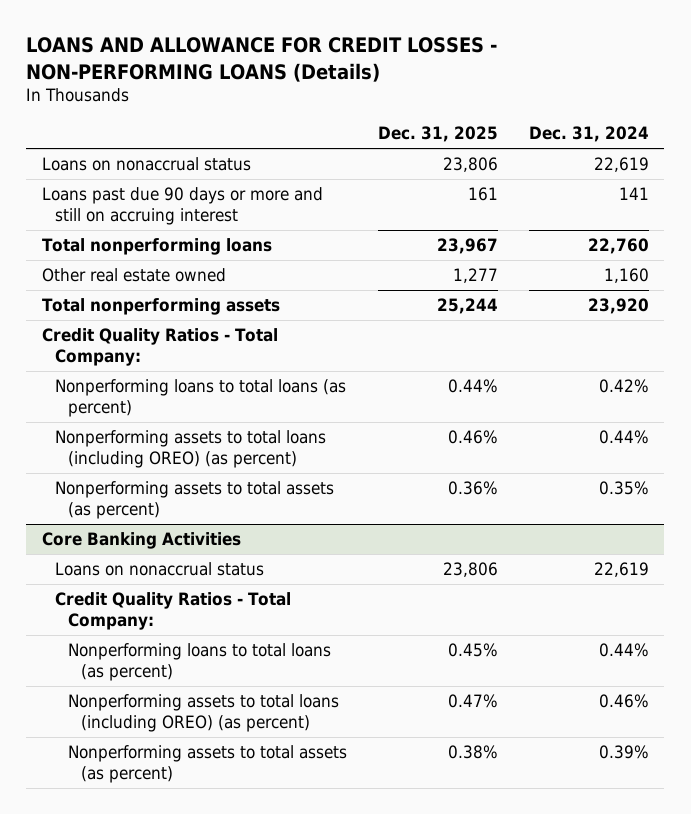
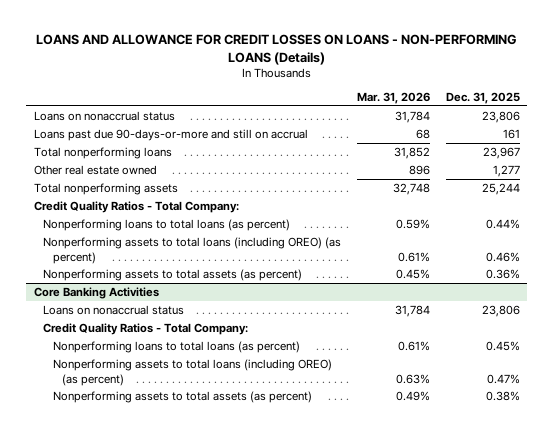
- LOANS AND ALLOWANCE FOR CREDIT LOSSES - NON-PERFORMING LOANS (Details)
+ LOANS AND ALLOWANCE FOR CREDIT LOSSES ON LOANS - NON-PERFORMING LOANS (Details)
- | Dec. 31, 2025 | Dec. 31, 2024
+ | Mar. 31, 2026 | Dec. 31, 2025
- Loans past due 90 days or more and still on accruing interest | 161 | 141
+ Loans past due 90-days-or-more and still on accrual | 68 | 161

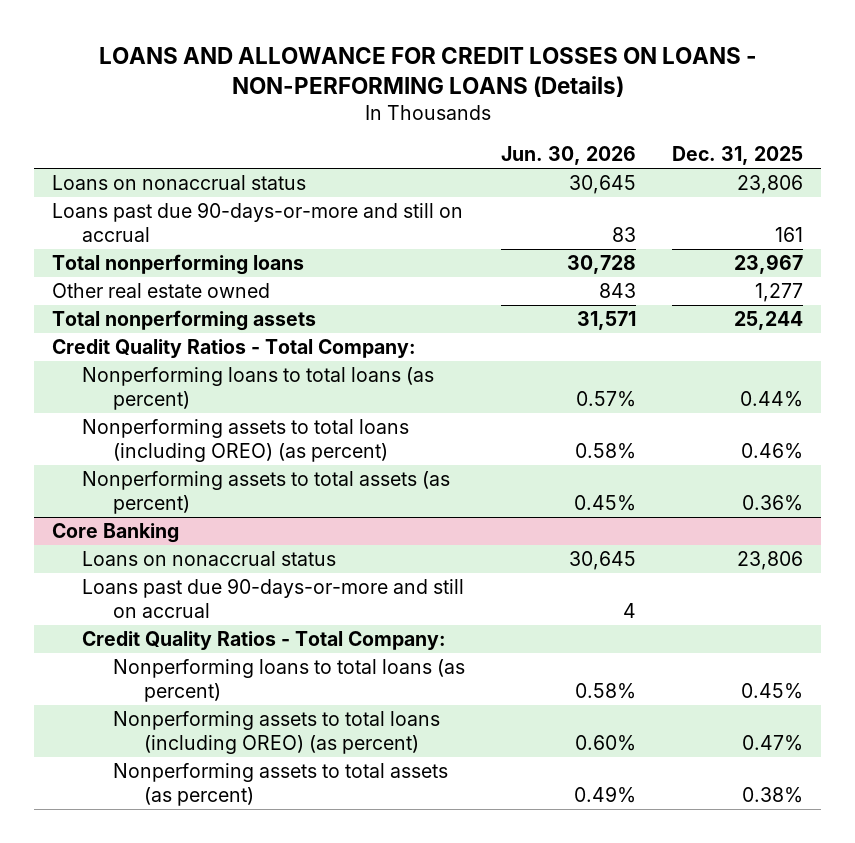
- | Mar. 31, 2026 | Dec. 31, 2025
+ | Jun. 30, 2026 | Dec. 31, 2025
- Core Banking Activities
+ Core Banking
+ Loans past due 90-days-or-more and still on accrual | 4 |

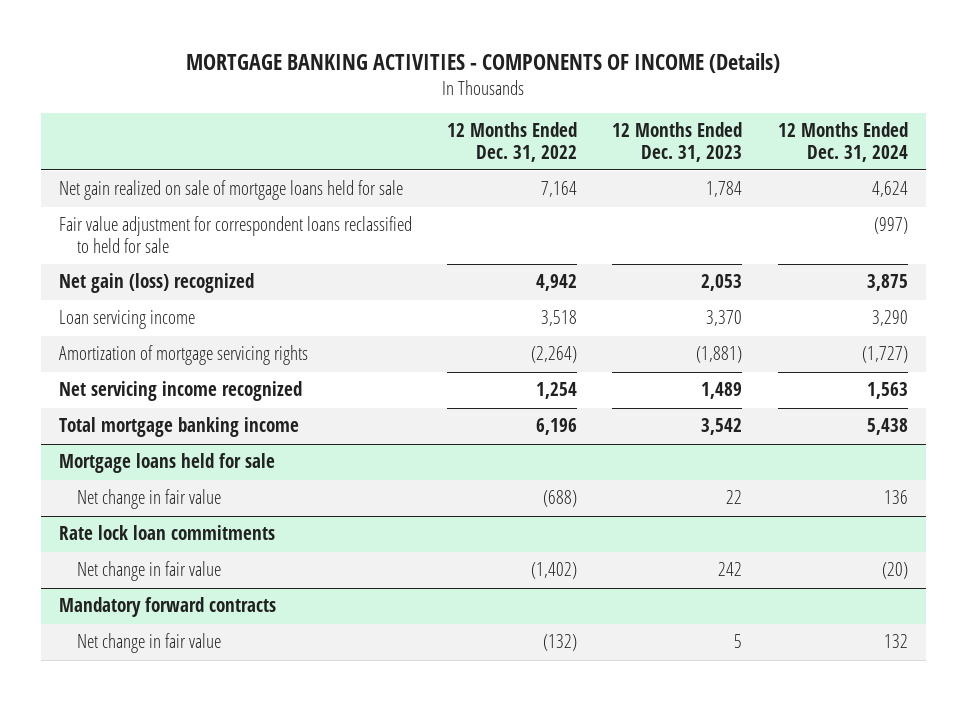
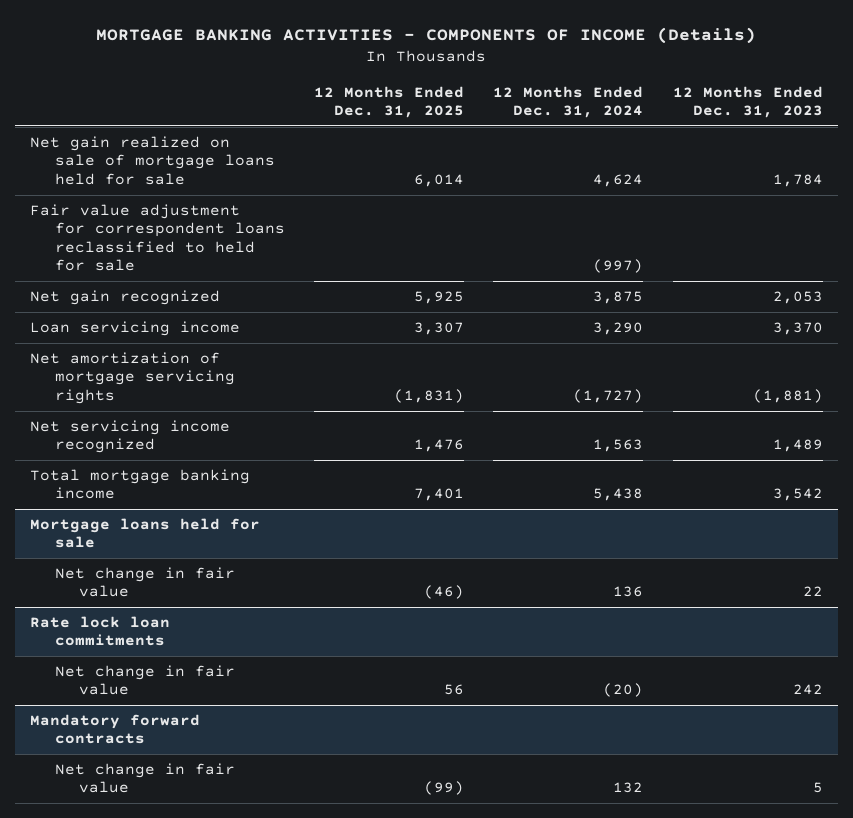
- | 12 Months Ended Dec. 31, 2022 | 12 Months Ended Dec. 31, 2023 | 12 Months Ended Dec. 31, 2024
+ | 12 Months Ended Dec. 31, 2025 | 12 Months Ended Dec. 31, 2024 | 12 Months Ended Dec. 31, 2023
- Net gain (loss) recognized | 4,942 | 2,053 | 3,875
+ Net gain recognized | 5,925 | 3,875 | 2,053
- Amortization of mortgage servicing rights | (2,264) | (1,881) | (1,727)
+ Net amortization of mortgage servicing rights | (1,831) | (1,727) | (1,881)

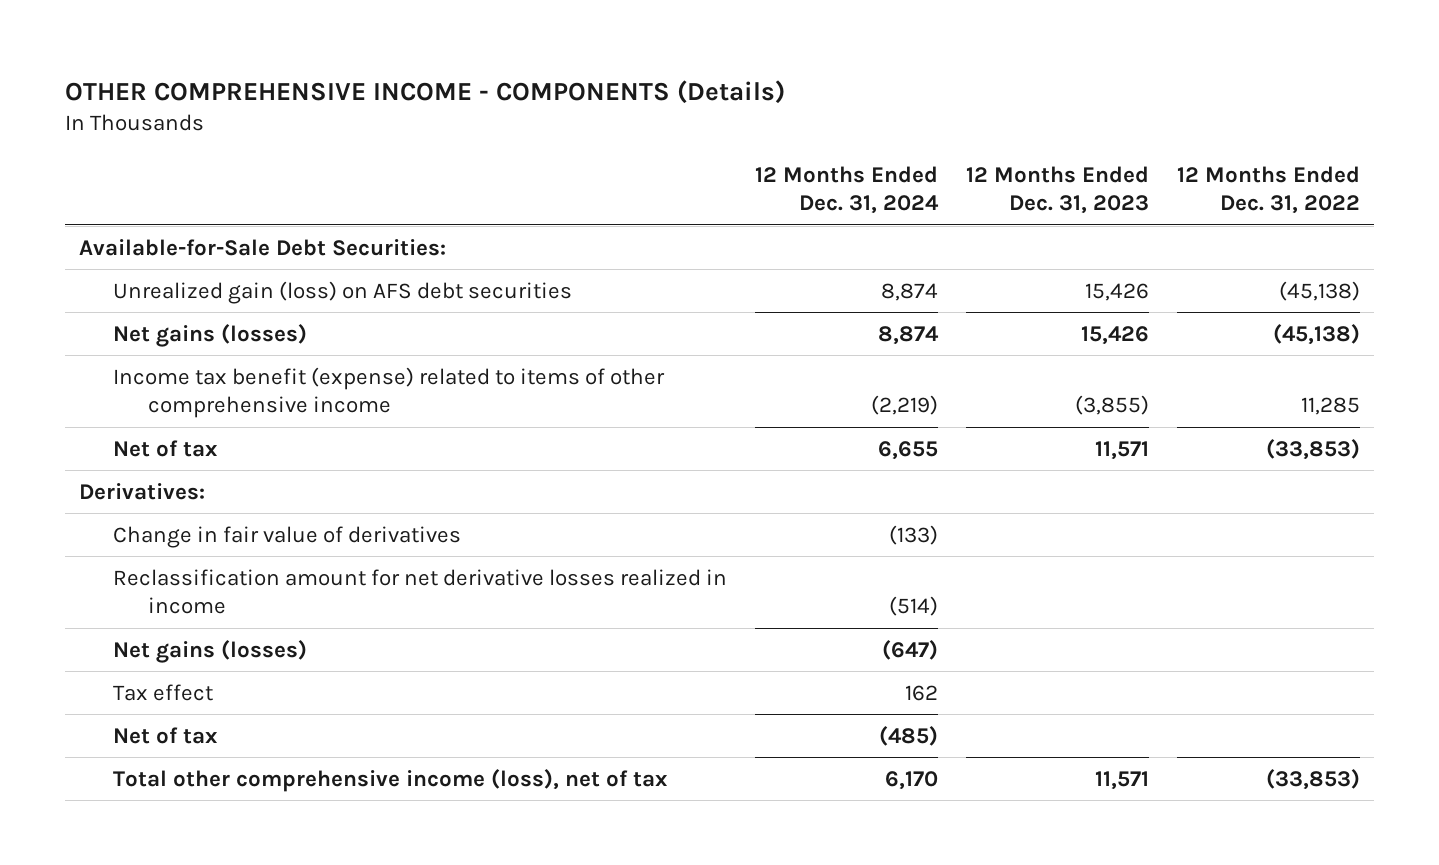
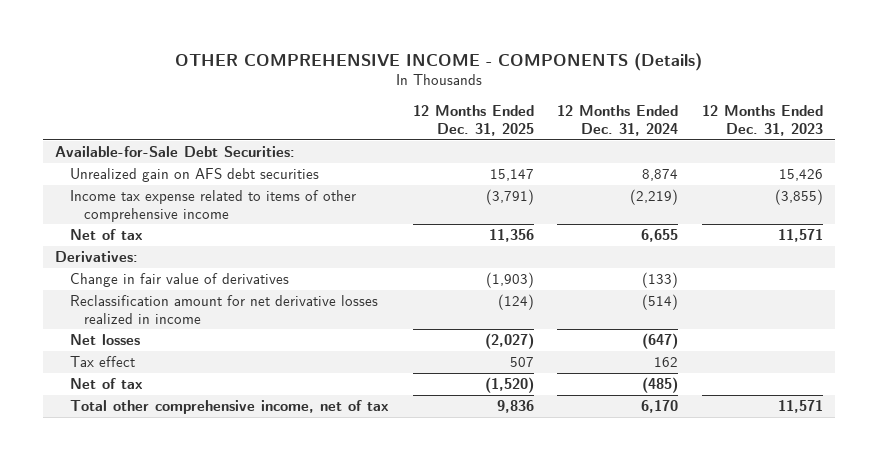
- | 12 Months Ended Dec. 31, 2024 | 12 Months Ended Dec. 31, 2023 | 12 Months Ended Dec. 31, 2022
+ | 12 Months Ended Dec. 31, 2025 | 12 Months Ended Dec. 31, 2024 | 12 Months Ended Dec. 31, 2023
- Unrealized gain (loss) on AFS debt securities | 8,874 | 15,426 | (45,138)
- Net gains (losses) | 8,874 | 15,426 | (45,138)
- Income tax benefit (expense) related to items of other comprehensive income | (2,219) | (3,855) | 11,285
+ Unrealized gain on AFS debt securities | 15,147 | 8,874 | 15,426
+ Income tax expense related to items of other comprehensive income | (3,791) | (2,219) | (3,855)
- Net gains (losses) | (647) | |
+ Net losses | (2,027) | (647) |
- Total other comprehensive income (loss), net of tax | 6,170 | 11,571 | (33,853)
+ Total other comprehensive income, net of tax | 9,836 | 6,170 | 11,571

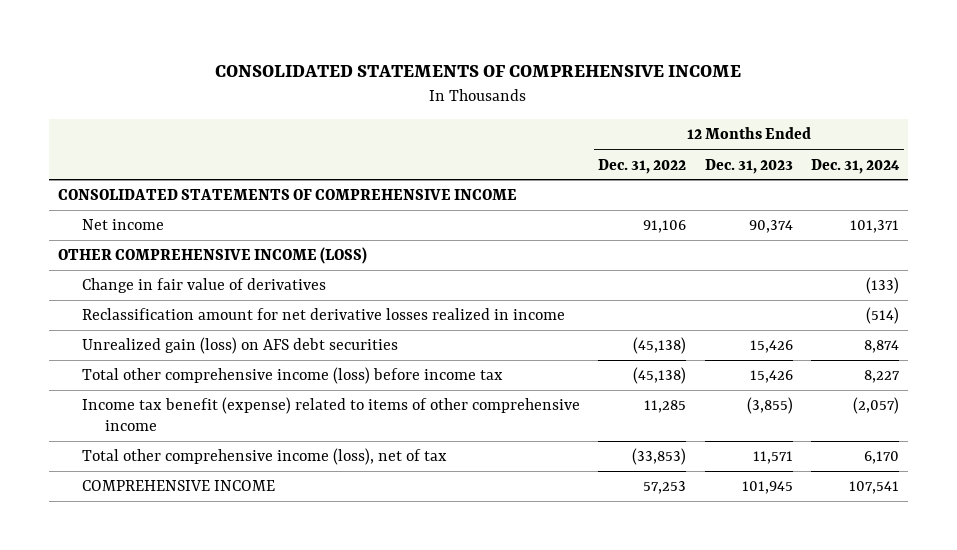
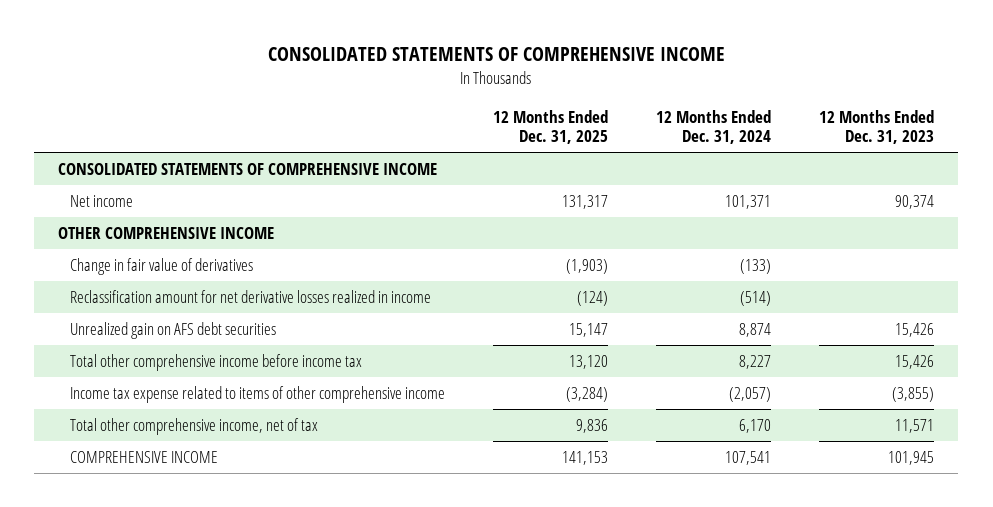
- | 12 Months Ended Dec. 31, 2022 | 12 Months Ended Dec. 31, 2023 | 12 Months Ended Dec. 31, 2024
+ | 12 Months Ended Dec. 31, 2025 | 12 Months Ended Dec. 31, 2024 | 12 Months Ended Dec. 31, 2023
- OTHER COMPREHENSIVE INCOME (LOSS)
+ OTHER COMPREHENSIVE INCOME
- Unrealized gain (loss) on AFS debt securities | (45,138) | 15,426 | 8,874
- Total other comprehensive income (loss) before income tax | (45,138) | 15,426 | 8,227
- Income tax benefit (expense) related to items of other comprehensive income | 11,285 | (3,855) | (2,057)
- Total other comprehensive income (loss), net of tax | (33,853) | 11,571 | 6,170
+ Unrealized gain on AFS debt securities | 15,147 | 8,874 | 15,426
+ Total other comprehensive income before income tax | 13,120 | 8,227 | 15,426
+ Income tax expense related to items of other comprehensive income | (3,284) | (2,057) | (3,855)
+ Total other comprehensive income, net of tax | 9,836 | 6,170 | 11,571

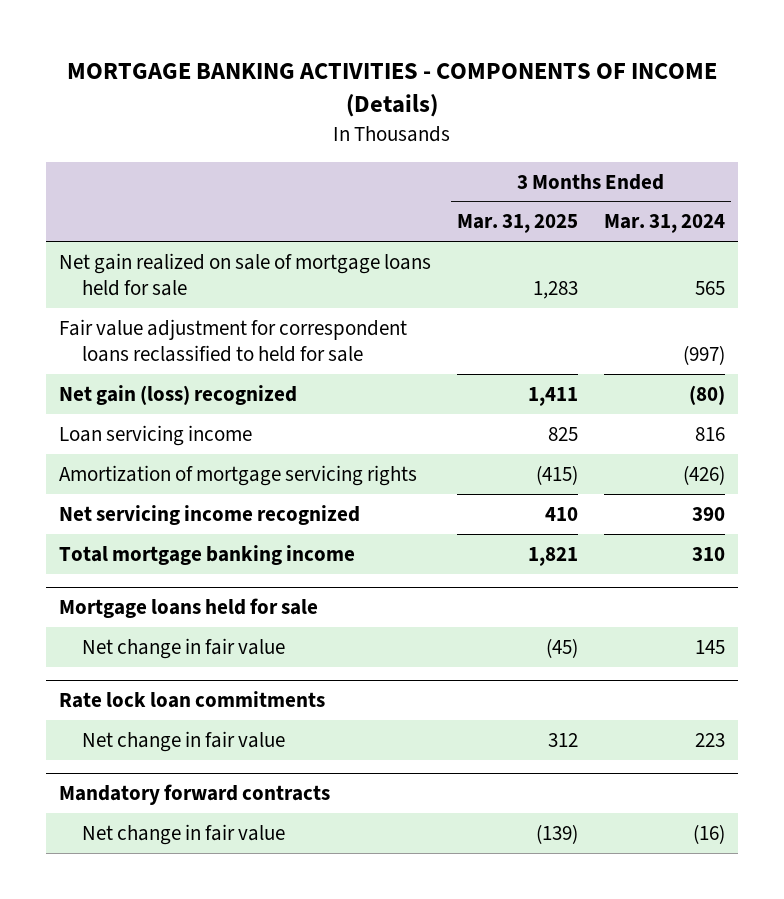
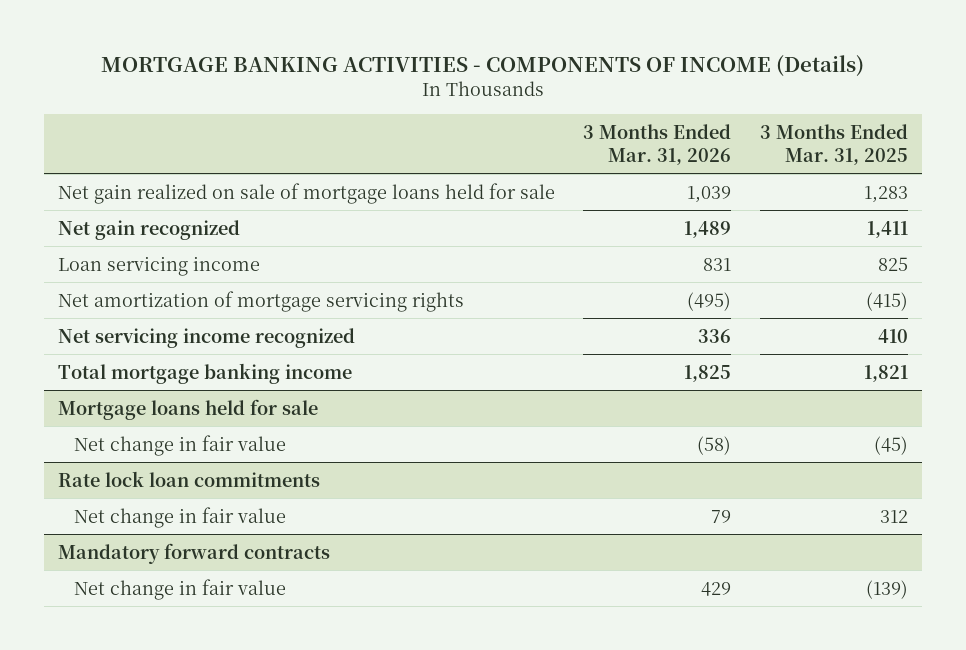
- | 3 Months Ended Mar. 31, 2025 | 3 Months Ended Mar. 31, 2024
+ | 3 Months Ended Mar. 31, 2026 | 3 Months Ended Mar. 31, 2025
- Fair value adjustment for correspondent loans reclassified to held for sale | | (997)
- Net gain (loss) recognized | 1,411 | (80)
+ Net gain recognized | 1,489 | 1,411
- Amortization of mortgage servicing rights | (415) | (426)
+ Net amortization of mortgage servicing rights | (495) | (415)

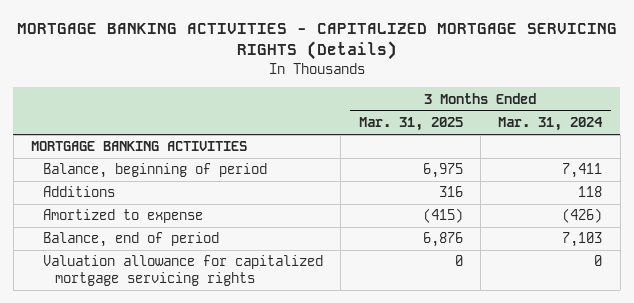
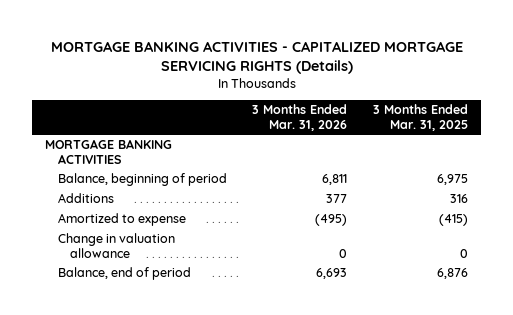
- | 3 Months Ended Mar. 31, 2025 | 3 Months Ended Mar. 31, 2024
+ | 3 Months Ended Mar. 31, 2026 | 3 Months Ended Mar. 31, 2025
+ Change in valuation allowance | 0 | 0
- Valuation allowance for capitalized mortgage servicing rights | 0 | 0

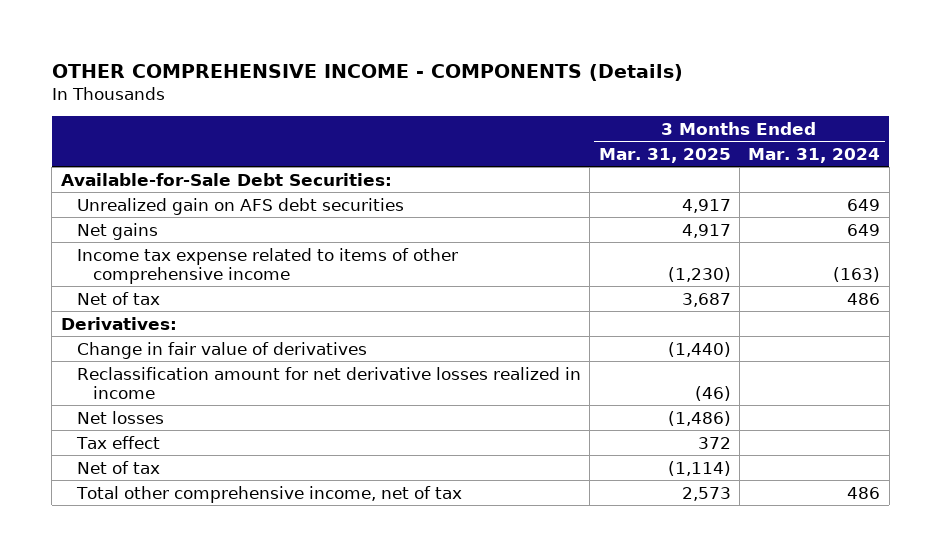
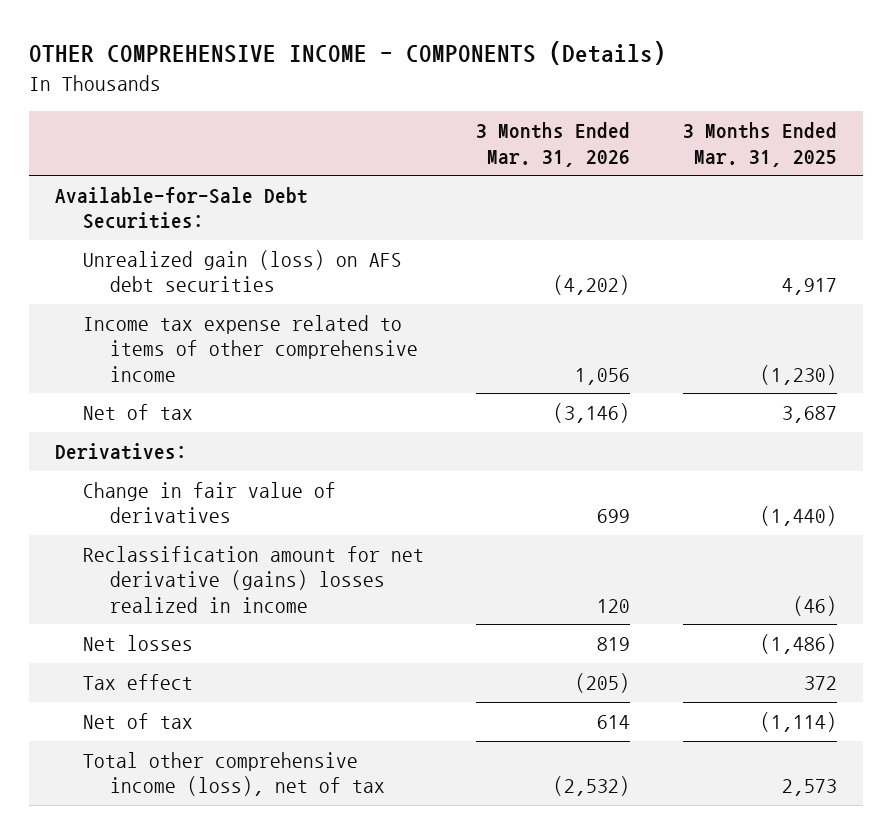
- | 3 Months Ended Mar. 31, 2025 | 3 Months Ended Mar. 31, 2024
+ | 3 Months Ended Mar. 31, 2026 | 3 Months Ended Mar. 31, 2025
- Unrealized gain on AFS debt securities | 4,917 | 649
- Net gains | 4,917 | 649
+ Unrealized gain (loss) on AFS debt securities | (4,202) | 4,917
- Reclassification amount for net derivative losses realized in income | (46) |
+ Reclassification amount for net derivative (gains) losses realized in income | 120 | (46)
- Total other comprehensive income, net of tax | 2,573 | 486
+ Total other comprehensive income (loss), net of tax | (2,532) | 2,573

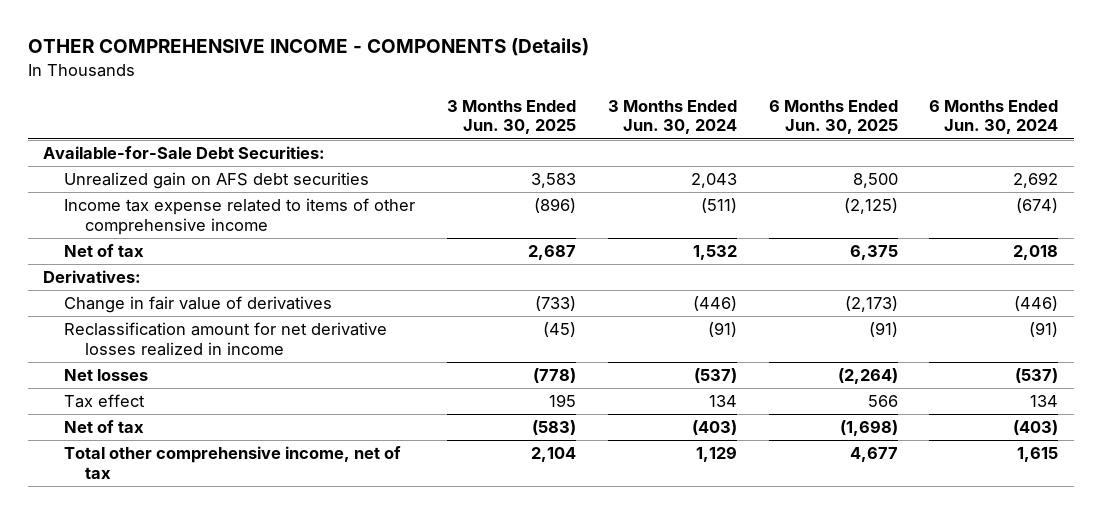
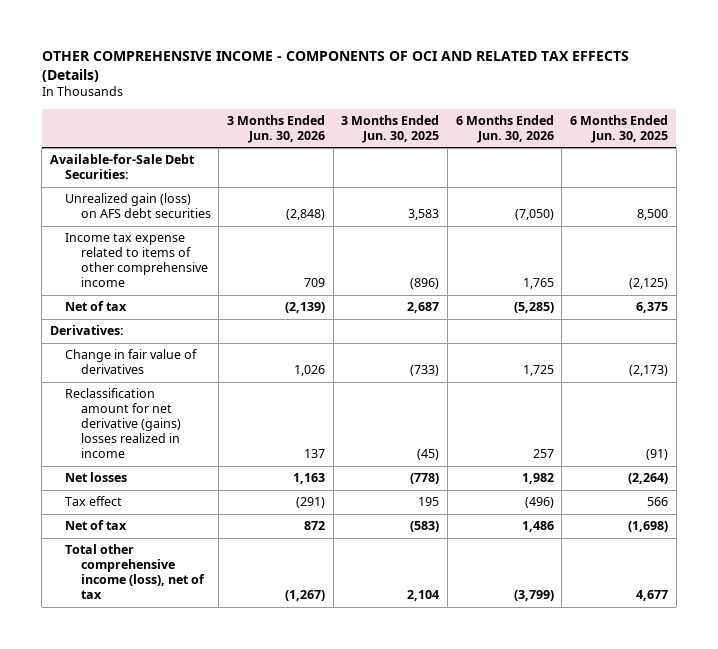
- OTHER COMPREHENSIVE INCOME - COMPONENTS (Details)
+ OTHER COMPREHENSIVE INCOME - COMPONENTS OF OCI AND RELATED TAX EFFECTS (Details)
- | 3 Months Ended Jun. 30, 2025 | 3 Months Ended Jun. 30, 2024 | 6 Months Ended Jun. 30, 2025 | 6 Months Ended Jun. 30, 2024
+ | 3 Months Ended Jun. 30, 2026 | 3 Months Ended Jun. 30, 2025 | 6 Months Ended Jun. 30, 2026 | 6 Months Ended Jun. 30, 2025
- Unrealized gain on AFS debt securities | 3,583 | 2,043 | 8,500 | 2,692
+ Unrealized gain (loss) on AFS debt securities | (2,848) | 3,583 | (7,050) | 8,500
- Reclassification amount for net derivative losses realized in income | (45) | (91) | (91) | (91)
+ Reclassification amount for net derivative (gains) losses realized in income | 137 | (45) | 257 | (91)
- Total other comprehensive income, net of tax | 2,104 | 1,129 | 4,677 | 1,615
+ Total other comprehensive income (loss), net of tax | (1,267) | 2,104 | (3,799) | 4,677

